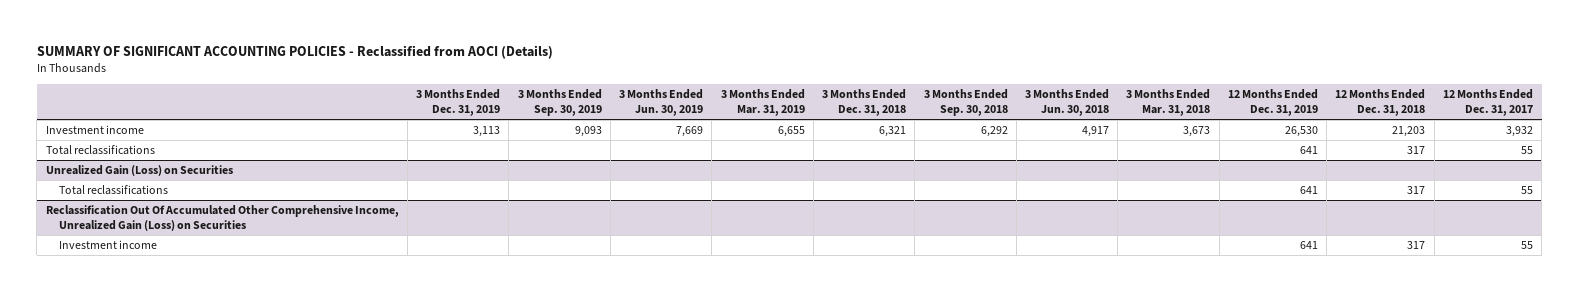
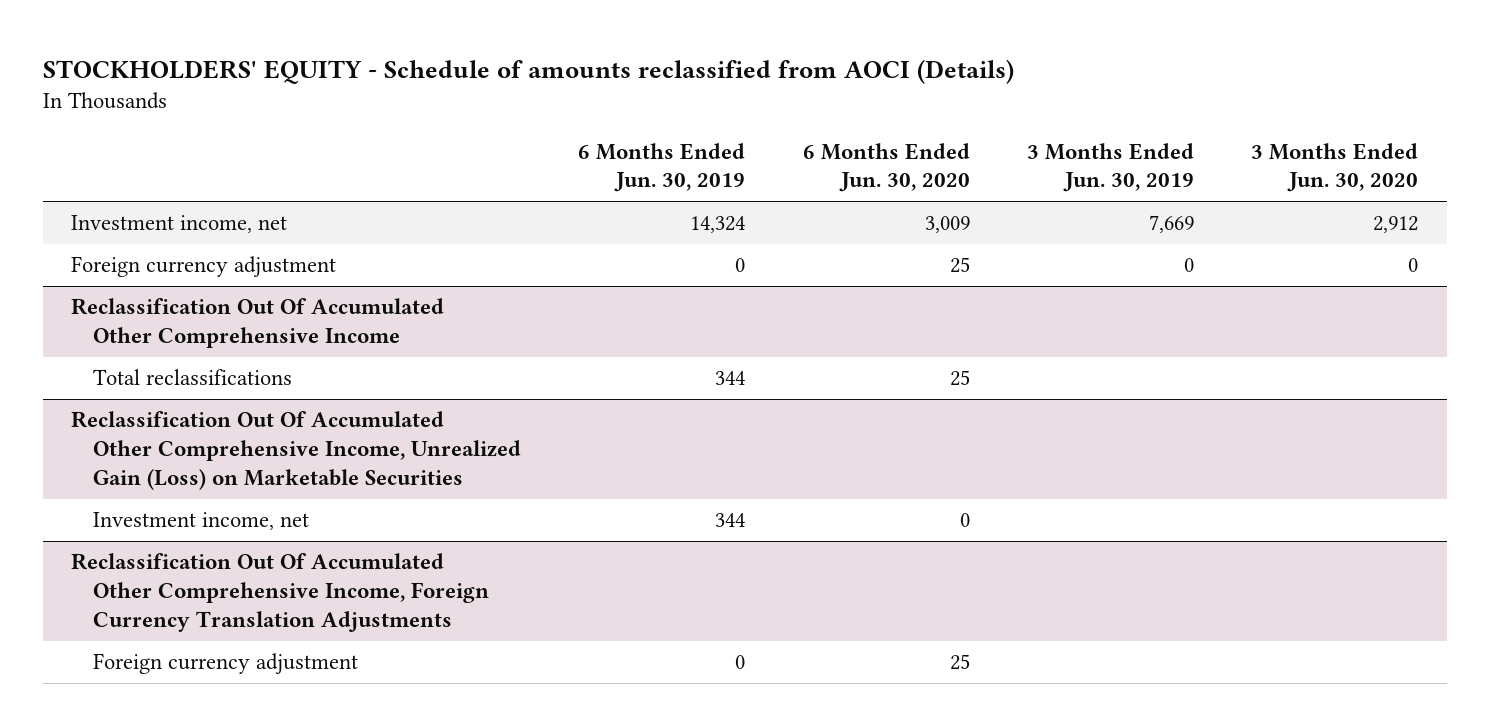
- SUMMARY OF SIGNIFICANT ACCOUNTING POLICIES - Reclassified from AOCI (Details)
+ STOCKHOLDERS' EQUITY - Schedule of amounts reclassified from AOCI (Details)
- | 3 Months Ended Dec. 31, 2019 | 3 Months Ended Sep. 30, 2019 | 3 Months Ended Jun. 30, 2019 | 3 Months Ended Mar. 31, 2019 | 3 Months Ended Dec. 31, 2018 | 3 Months Ended Sep. 30, 2018 | 3 Months Ended Jun. 30, 2018 | 3 Months Ended Mar. 31, 2018 | 12 Months Ended Dec. 31, 2019 | 12 Months Ended Dec. 31, 2018 | 12 Months Ended Dec. 31, 2017
+ | 6 Months Ended Jun. 30, 2019 | 6 Months Ended Jun. 30, 2020 | 3 Months Ended Jun. 30, 2019 | 3 Months Ended Jun. 30, 2020
- Investment income | 3,113 | 9,093 | 7,669 | 6,655 | 6,321 | 6,292 | 4,917 | 3,673 | 26,530 | 21,203 | 3,932
- Total reclassifications | | | | | | | | | 641 | 317 | 55
- Unrealized Gain (Loss) on Securities
- Total reclassifications | | | | | | | | | 641 | 317 | 55
- Reclassification Out Of Accumulated Other Comprehensive Income, Unrealized Gain (Loss) on Securities
- Investment income | | | | | | | | | 641 | 317 | 55
+ Investment income, net | 14,324 | 3,009 | 7,669 | 2,912
+ Foreign currency adjustment | 0 | 25 | 0 | 0
+ Reclassification Out Of Accumulated Other Comprehensive Income
+ Total reclassifications | 344 | 25 | |
+ Reclassification Out Of Accumulated Other Comprehensive Income, Unrealized Gain (Loss) on Marketable Securities
+ Investment income, net | 344 | 0 | |
+ Reclassification Out Of Accumulated Other Comprehensive Income, Foreign Currency Translation Adjustments
+ Foreign currency adjustment | 0 | 25 | |

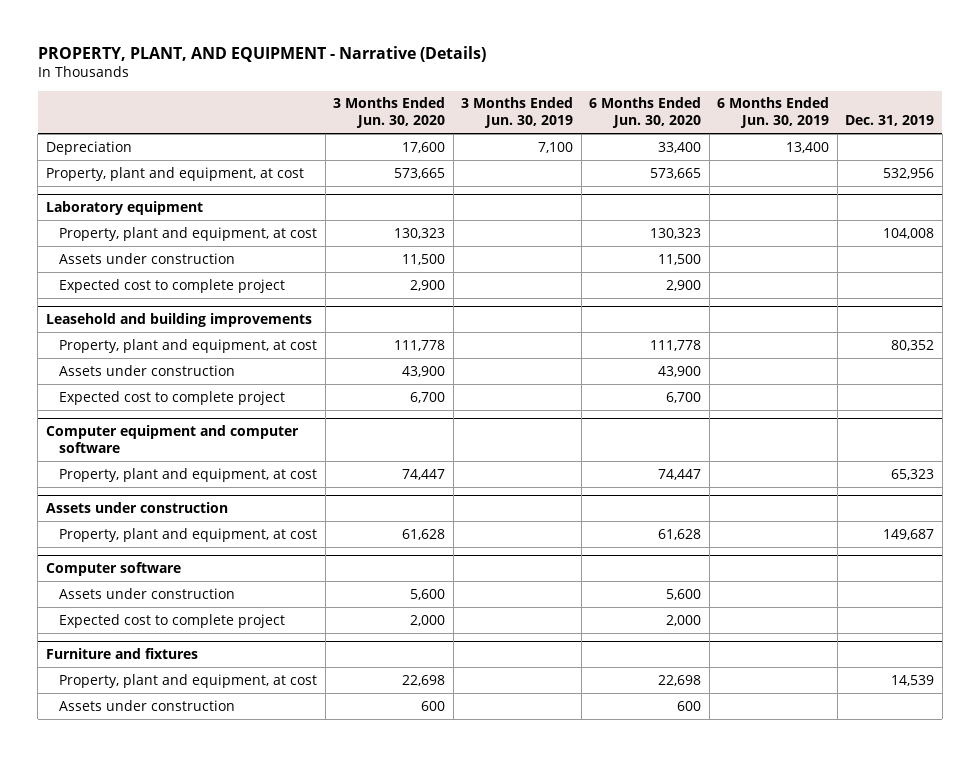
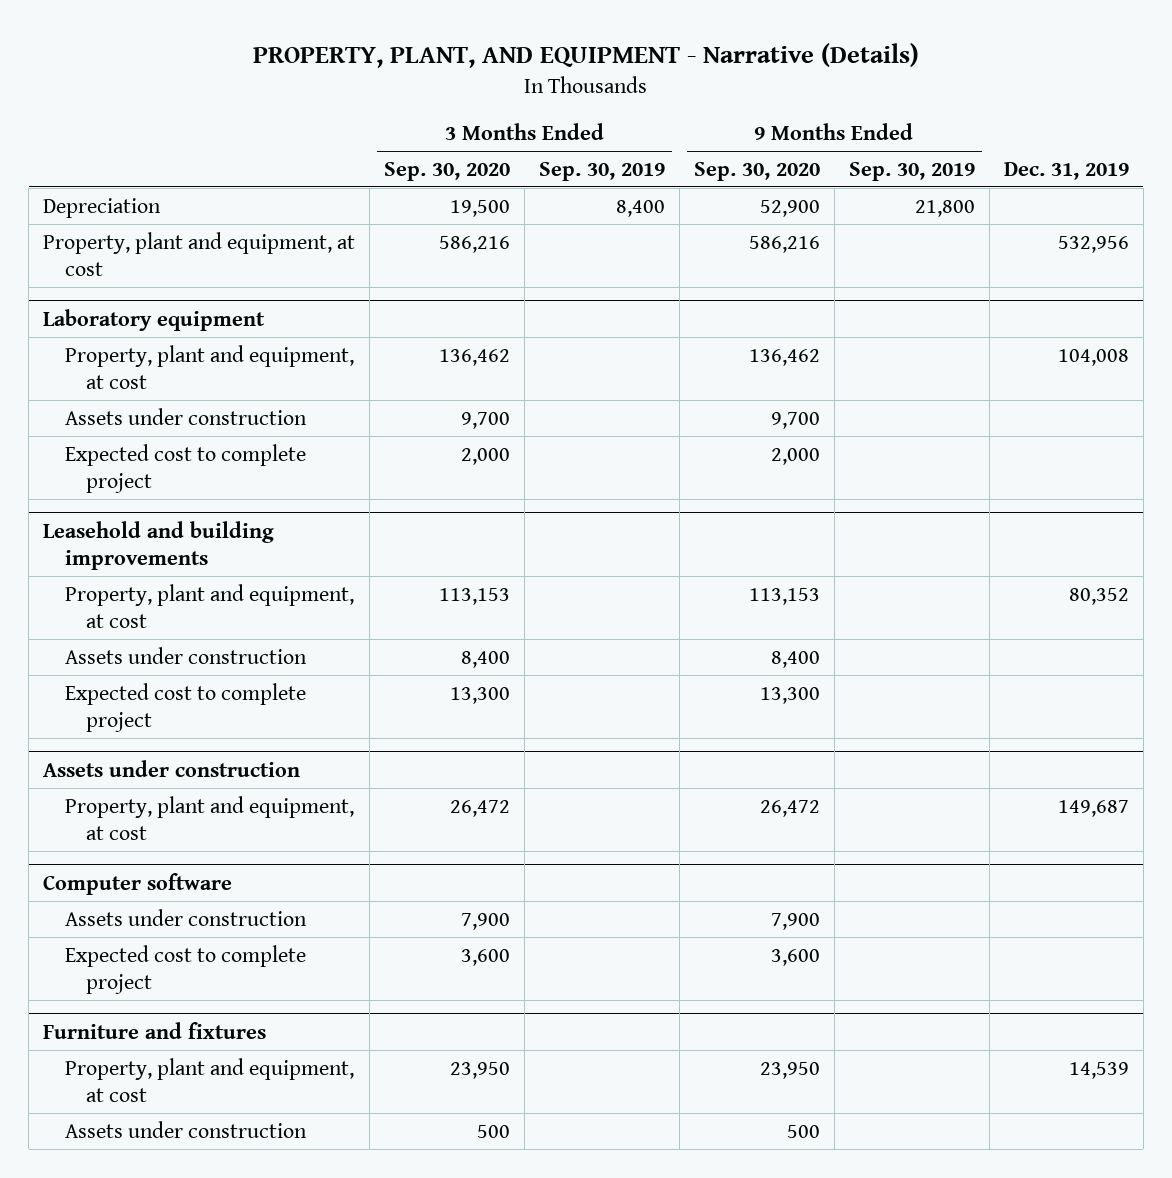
- | 3 Months Ended Jun. 30, 2020 | 3 Months Ended Jun. 30, 2019 | 6 Months Ended Jun. 30, 2020 | 6 Months Ended Jun. 30, 2019 | Dec. 31, 2019
+ | 3 Months Ended Sep. 30, 2020 | 3 Months Ended Sep. 30, 2019 | 9 Months Ended Sep. 30, 2020 | 9 Months Ended Sep. 30, 2019 | Dec. 31, 2019
- Computer equipment and computer software
- Property, plant and equipment, at cost | 74,447 | | 74,447 | | 65,323

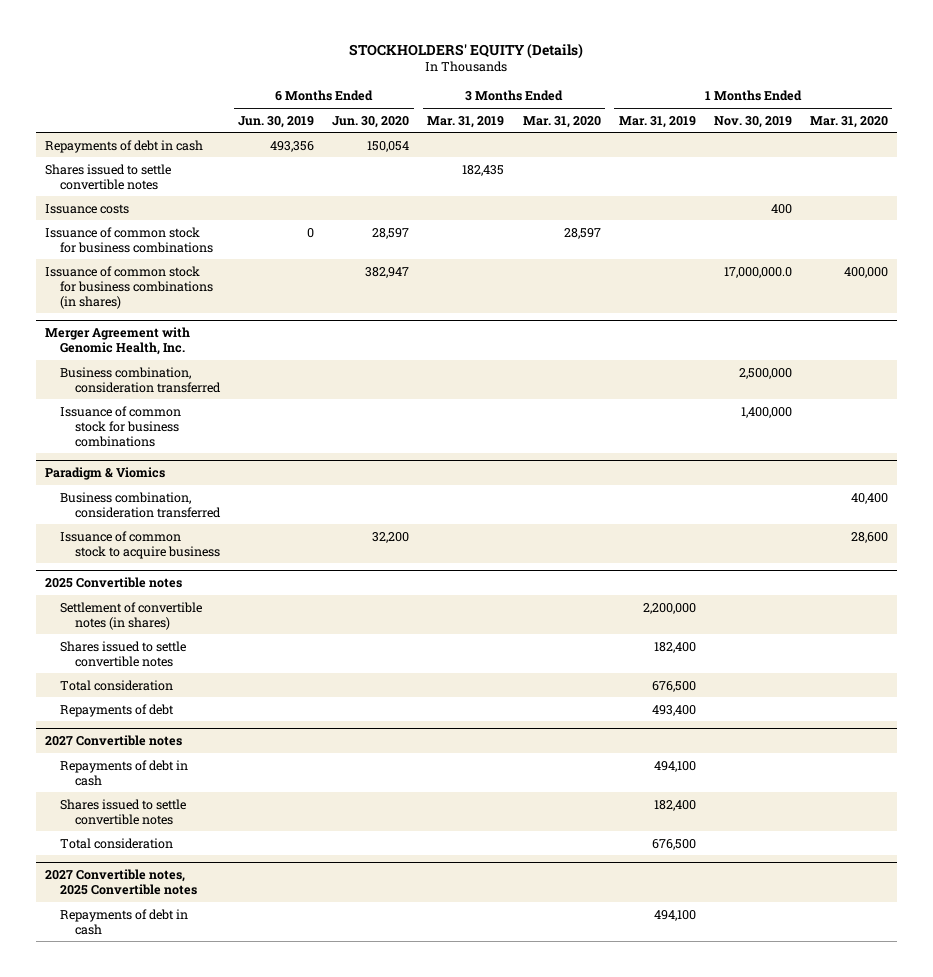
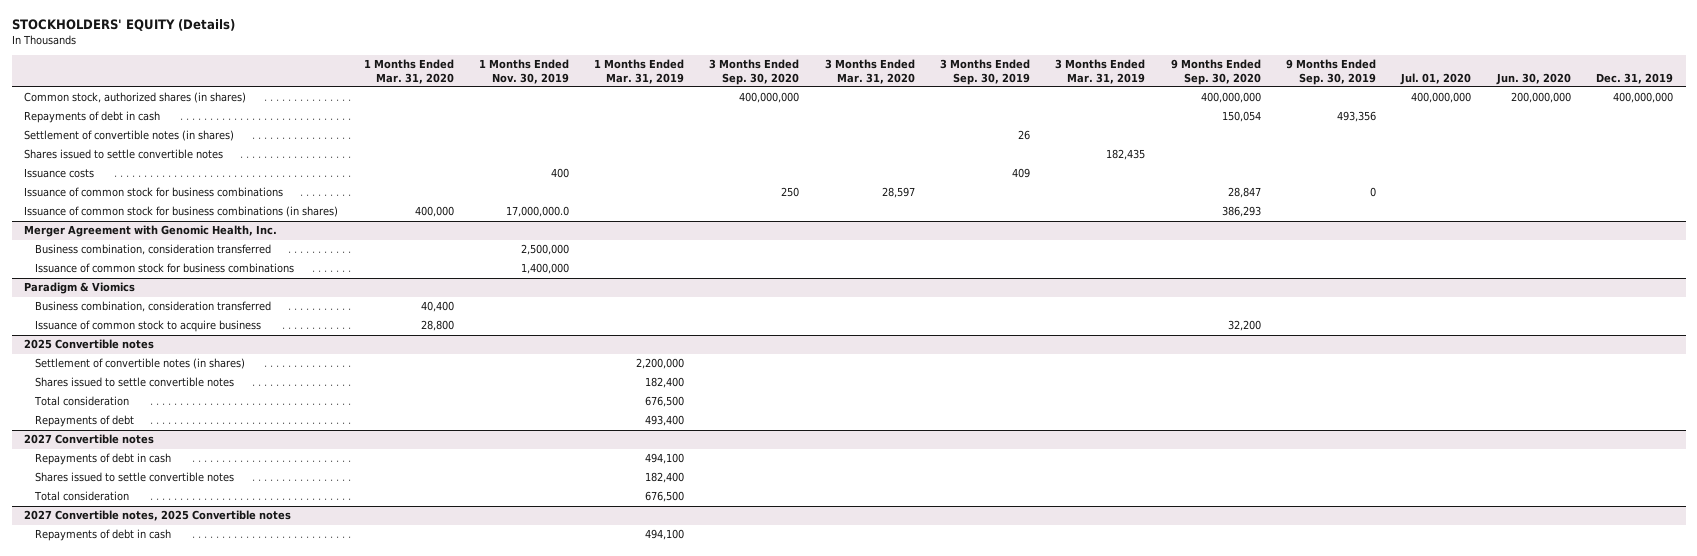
- | 6 Months Ended Jun. 30, 2019 | 6 Months Ended Jun. 30, 2020 | 3 Months Ended Mar. 31, 2019 | 3 Months Ended Mar. 31, 2020 | 1 Months Ended Mar. 31, 2019 | 1 Months Ended Nov. 30, 2019 | 1 Months Ended Mar. 31, 2020
+ | 1 Months Ended Mar. 31, 2020 | 1 Months Ended Nov. 30, 2019 | 1 Months Ended Mar. 31, 2019 | 3 Months Ended Sep. 30, 2020 | 3 Months Ended Mar. 31, 2020 | 3 Months Ended Sep. 30, 2019 | 3 Months Ended Mar. 31, 2019 | 9 Months Ended Sep. 30, 2020 | 9 Months Ended Sep. 30, 2019 | Jul. 01, 2020 | Jun. 30, 2020 | Dec. 31, 2019
+ Common stock, authorized shares (in shares) | | | | 400,000,000 | | | | 400,000,000 | | 400,000,000 | 200,000,000 | 400,000,000
+ Settlement of convertible notes (in shares) | | | | | | 26 | | | | | |
@ Paradigm & Viomics
- Issuance of common stock to acquire business | | 32,200 | | | | | 28,600
+ Issuance of common stock to acquire business | 28,800 | | | | | | | 32,200 | | | |

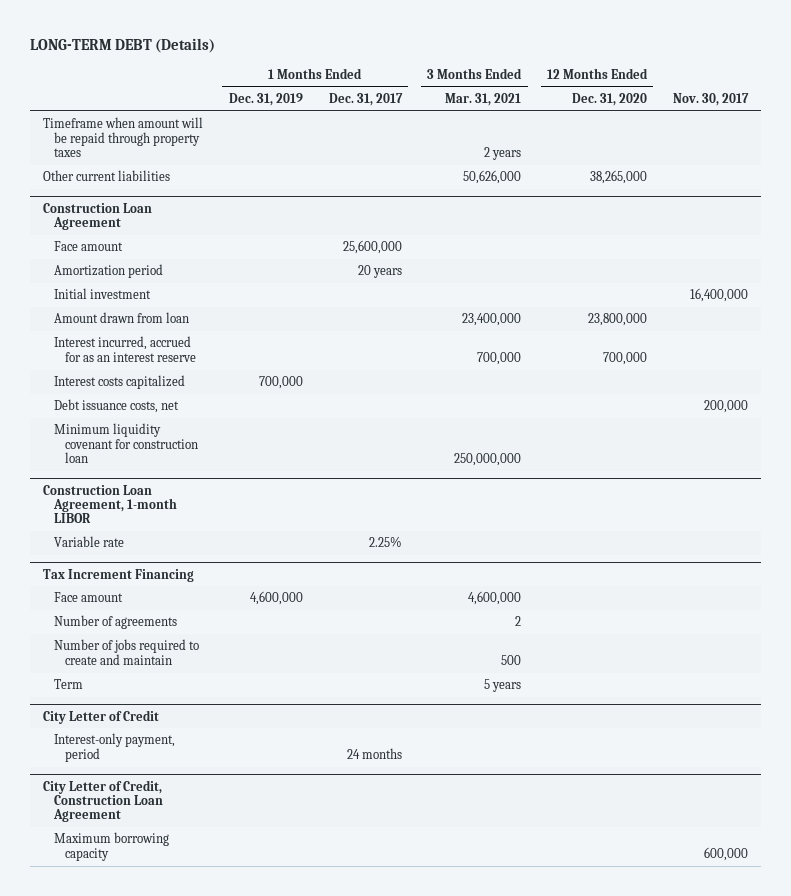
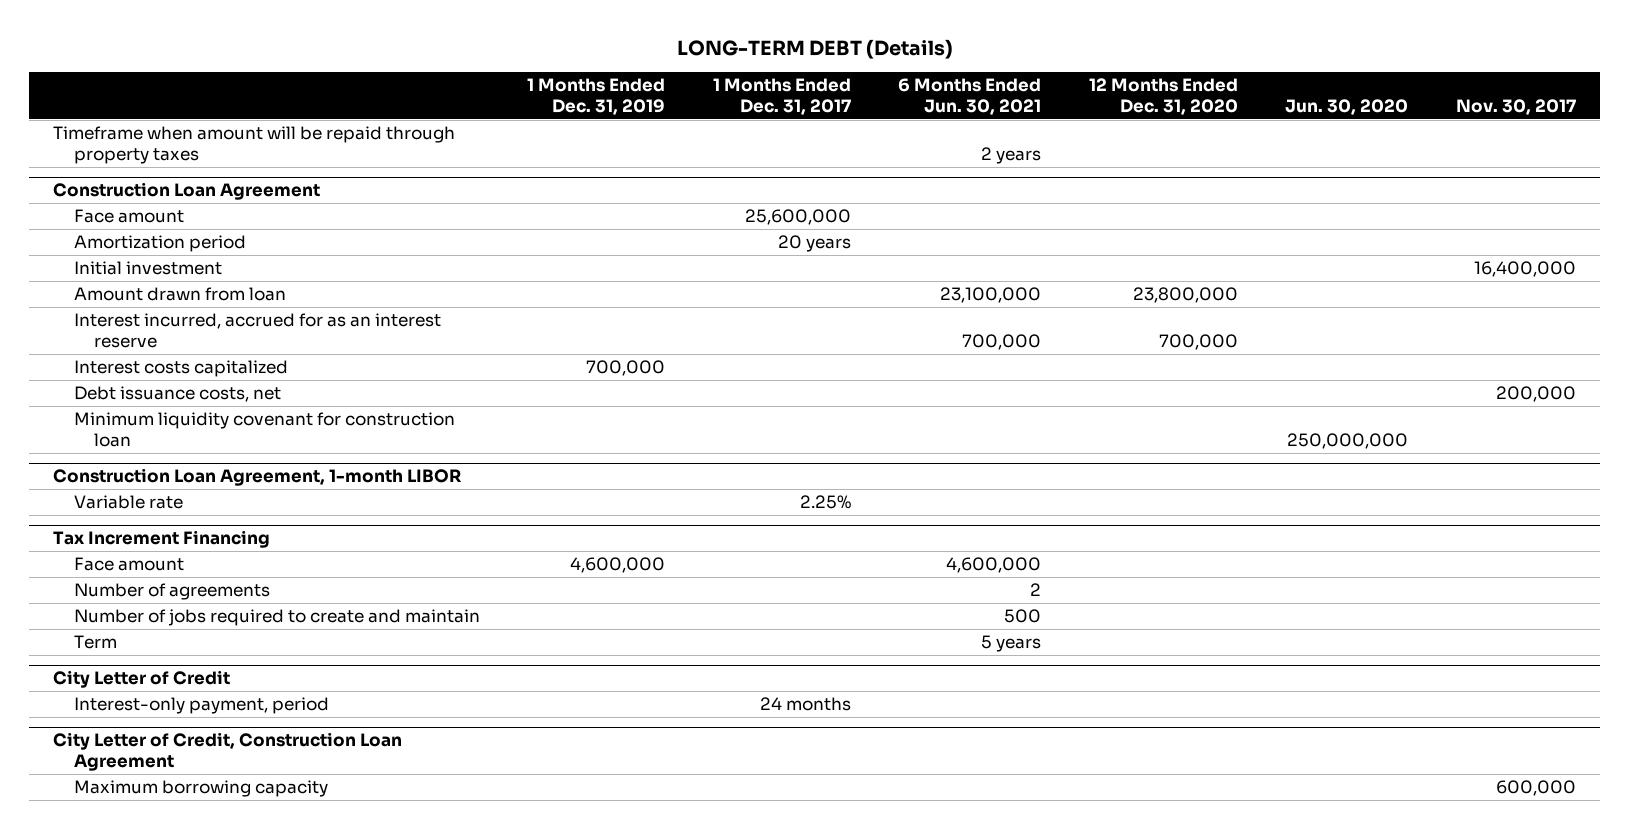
- | 1 Months Ended Dec. 31, 2019 | 1 Months Ended Dec. 31, 2017 | 3 Months Ended Mar. 31, 2021 | 12 Months Ended Dec. 31, 2020 | Nov. 30, 2017
+ | 1 Months Ended Dec. 31, 2019 | 1 Months Ended Dec. 31, 2017 | 6 Months Ended Jun. 30, 2021 | 12 Months Ended Dec. 31, 2020 | Jun. 30, 2020 | Nov. 30, 2017
- Other current liabilities | | | 50,626,000 | 38,265,000 |

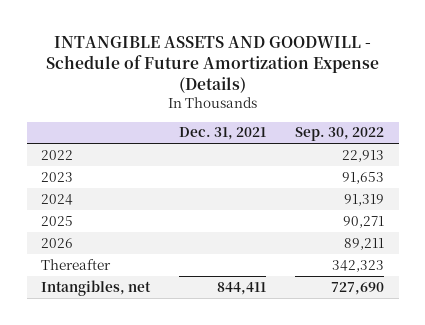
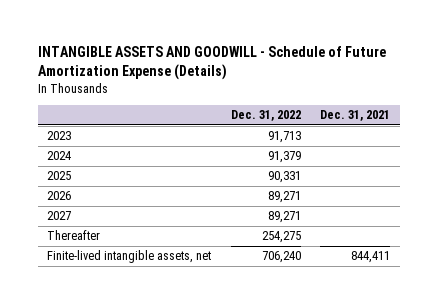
- | Dec. 31, 2021 | Sep. 30, 2022
+ | Dec. 31, 2022 | Dec. 31, 2021
- 2022 | | 22,913
+ 2027 | 89,271 |
- Intangibles, net | 844,411 | 727,690
+ Finite-lived intangible assets, net | 706,240 | 844,411

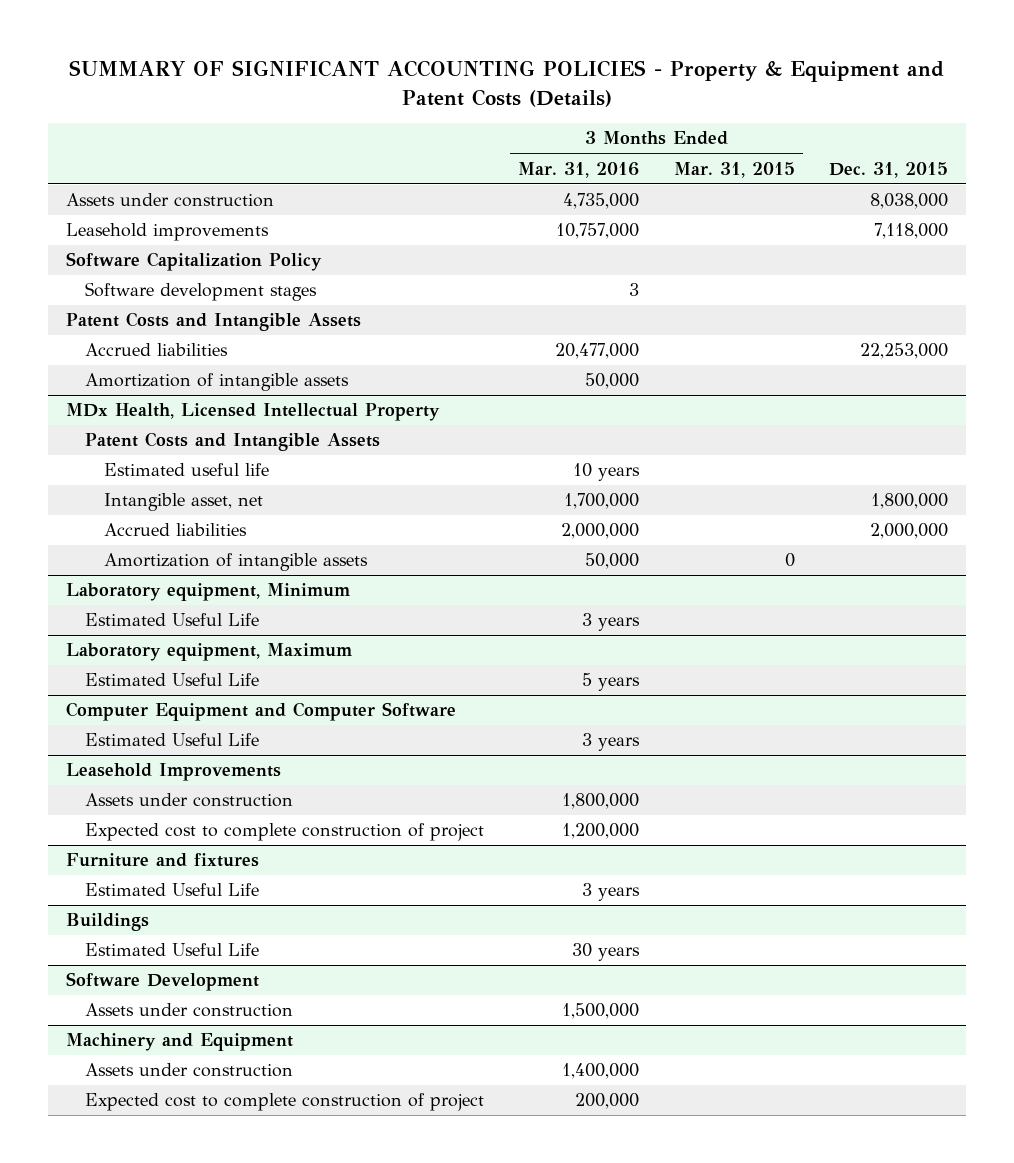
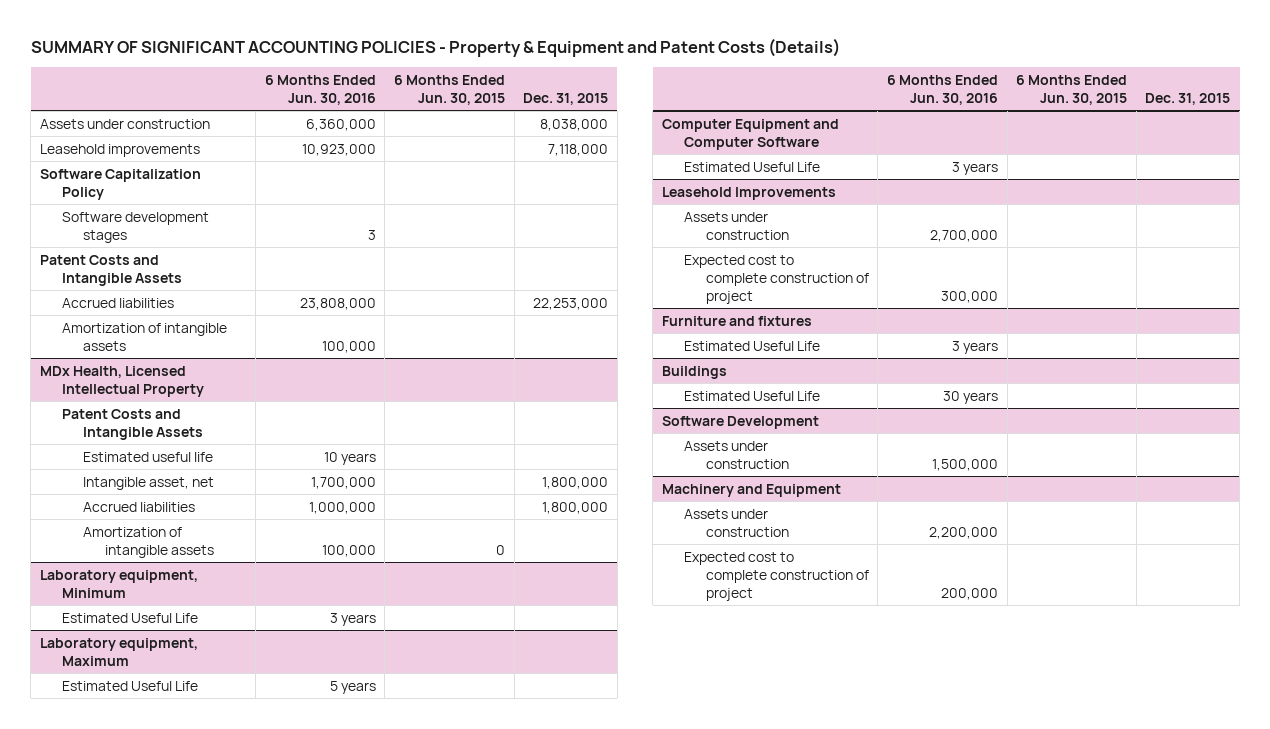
- | 3 Months Ended Mar. 31, 2016 | 3 Months Ended Mar. 31, 2015 | Dec. 31, 2015
+ | 6 Months Ended Jun. 30, 2016 | 6 Months Ended Jun. 30, 2015 | Dec. 31, 2015
@ MDx Health, Licensed Intellectual Property
- Accrued liabilities | 2,000,000 | | 2,000,000
+ Accrued liabilities | 1,000,000 | | 1,800,000

